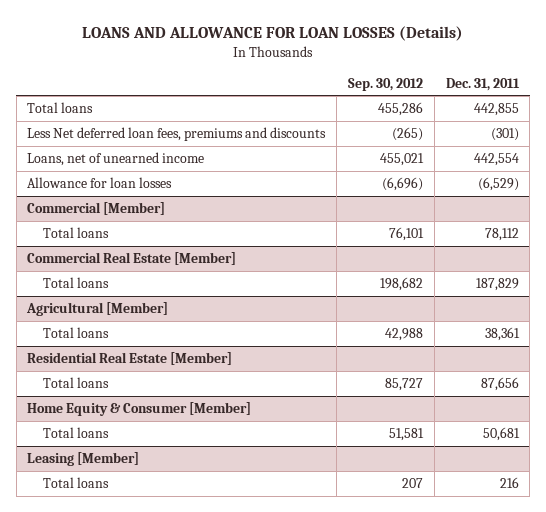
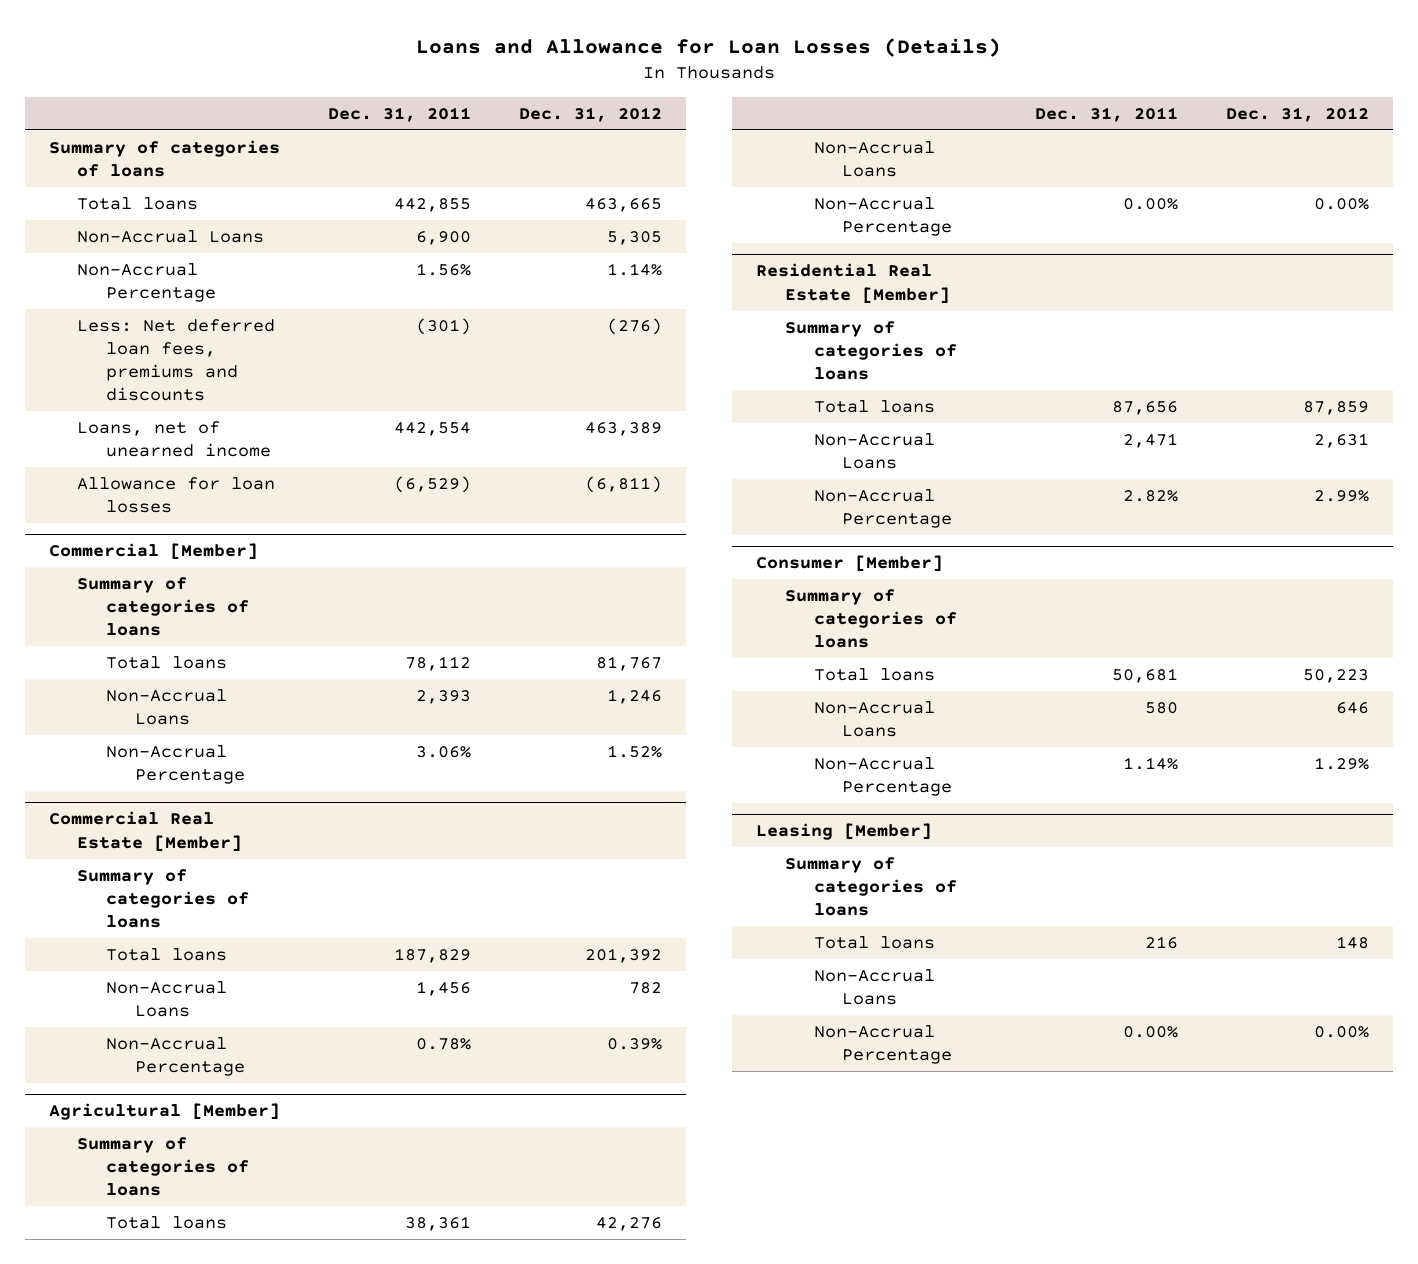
- LOANS AND ALLOWANCE FOR LOAN LOSSES (Details)
+ Loans and Allowance for Loan Losses (Details)
- | Sep. 30, 2012 | Dec. 31, 2011
+ | Dec. 31, 2011 | Dec. 31, 2012
+ Summary of categories of loans
- Less Net deferred loan fees, premiums and discounts | (265) | (301)
+ Non-Accrual Loans | 6,900 | 5,305
+ Non-Accrual Percentage | 1.56% | 1.14%
+ Less: Net deferred loan fees, premiums and discounts | (301) | (276)
@ Commercial [Member]
+ Summary of categories of loans
+ Non-Accrual Loans | 2,393 | 1,246
+ Non-Accrual Percentage | 3.06% | 1.52%
@ Commercial Real Estate [Member]
+ Summary of categories of loans
+ Non-Accrual Loans | 1,456 | 782
+ Non-Accrual Percentage | 0.78% | 0.39%
@ Agricultural [Member]
+ Summary of categories of loans
+ Non-Accrual Loans
+ Non-Accrual Percentage | 0.00% | 0.00%
@ Residential Real Estate [Member]
+ Summary of categories of loans
- Home Equity & Consumer [Member]
@ Residential Real Estate [Member]
+ Non-Accrual Loans | 2,471 | 2,631
+ Non-Accrual Percentage | 2.82% | 2.99%
+ Consumer [Member]
+ Summary of categories of loans
+ Non-Accrual Loans | 580 | 646
+ Non-Accrual Percentage | 1.14% | 1.29%
@ Leasing [Member]
+ Summary of categories of loans
+ Non-Accrual Loans
+ Non-Accrual Percentage | 0.00% | 0.00%

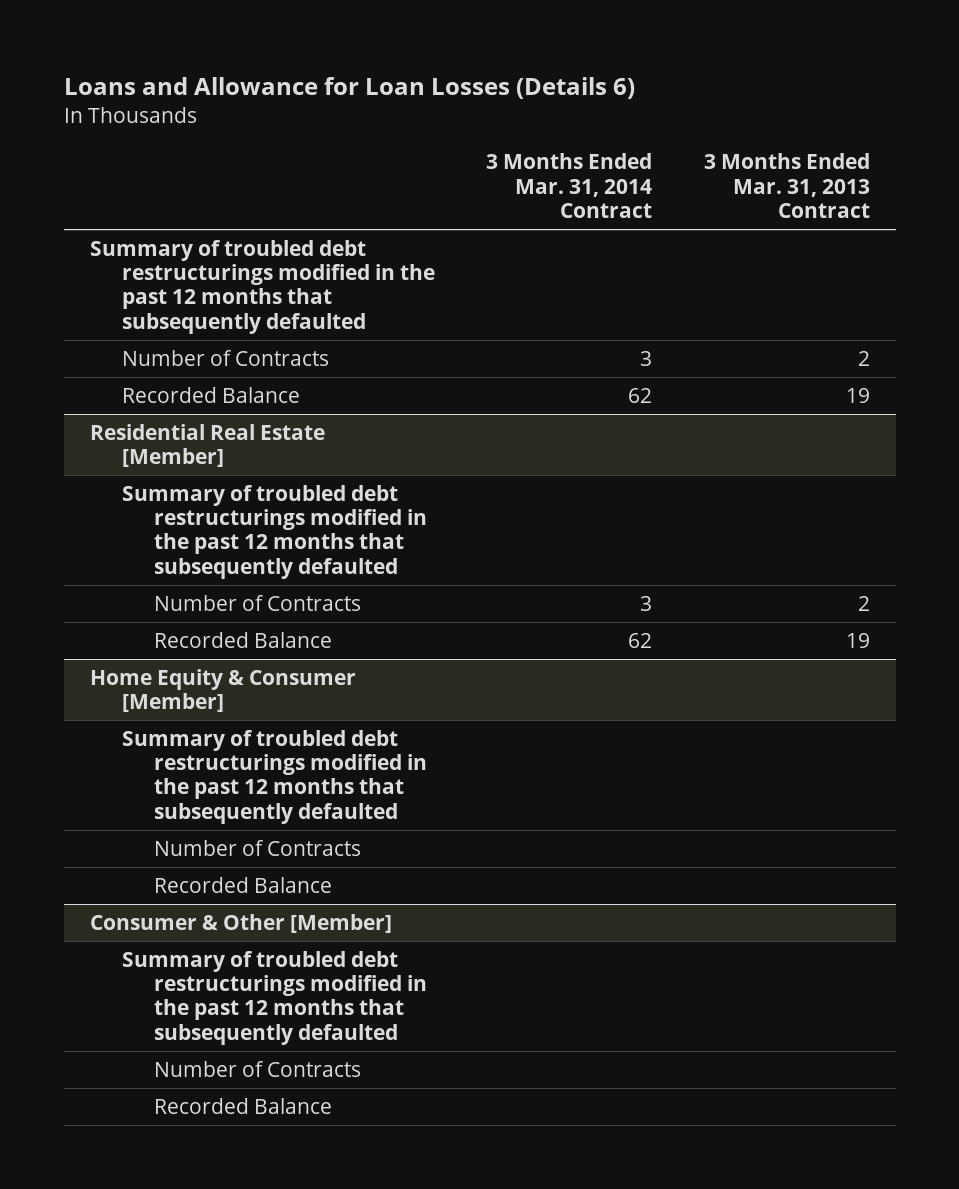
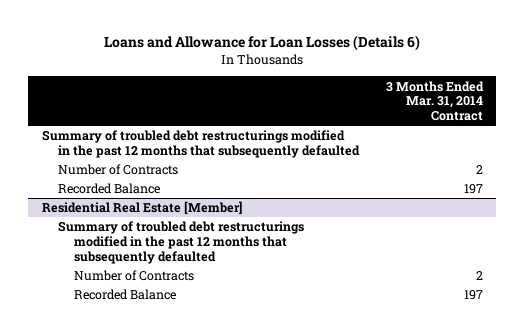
- | 3 Months Ended Mar. 31, 2014 Contract | 3 Months Ended Mar. 31, 2013 Contract
+ | 3 Months Ended Mar. 31, 2014 Contract
- Number of Contracts | 3 | 2
- Recorded Balance | 62 | 19
+ Number of Contracts | 2
+ Recorded Balance | 197
@ Residential Real Estate [Member]
- Number of Contracts | 3 | 2
- Recorded Balance | 62 | 19
- Home Equity & Consumer [Member]
- Summary of troubled debt restructurings modified in the past 12 months that subsequently defaulted
- Number of Contracts
- Recorded Balance
- Consumer & Other [Member]
- Summary of troubled debt restructurings modified in the past 12 months that subsequently defaulted
- Number of Contracts
- Recorded Balance
@ Residential Real Estate [Member]
+ Number of Contracts | 2
+ Recorded Balance | 197

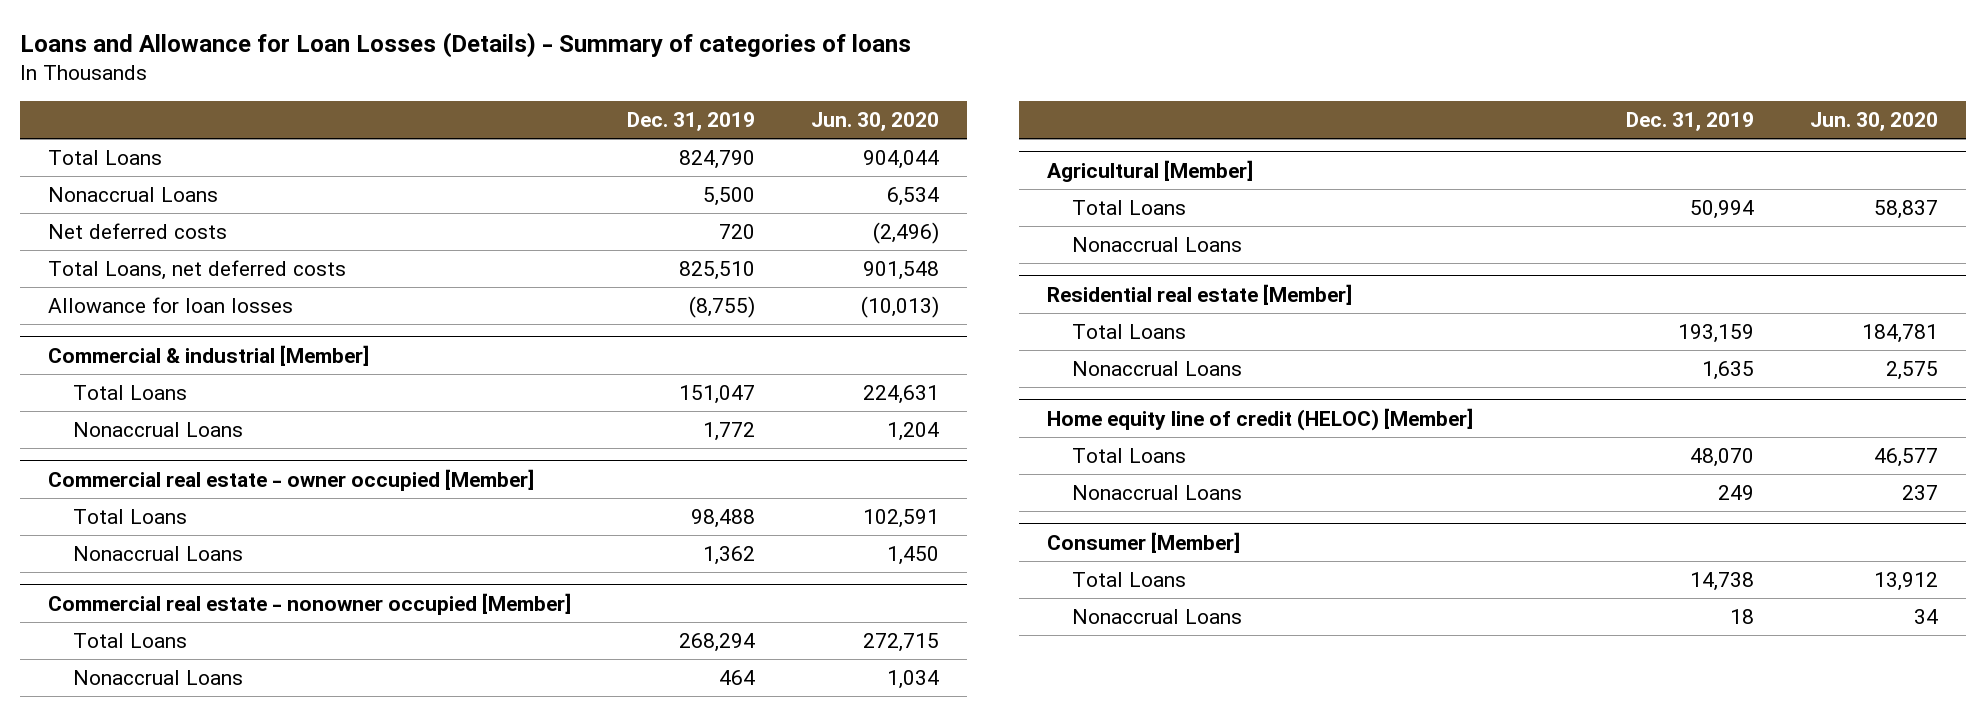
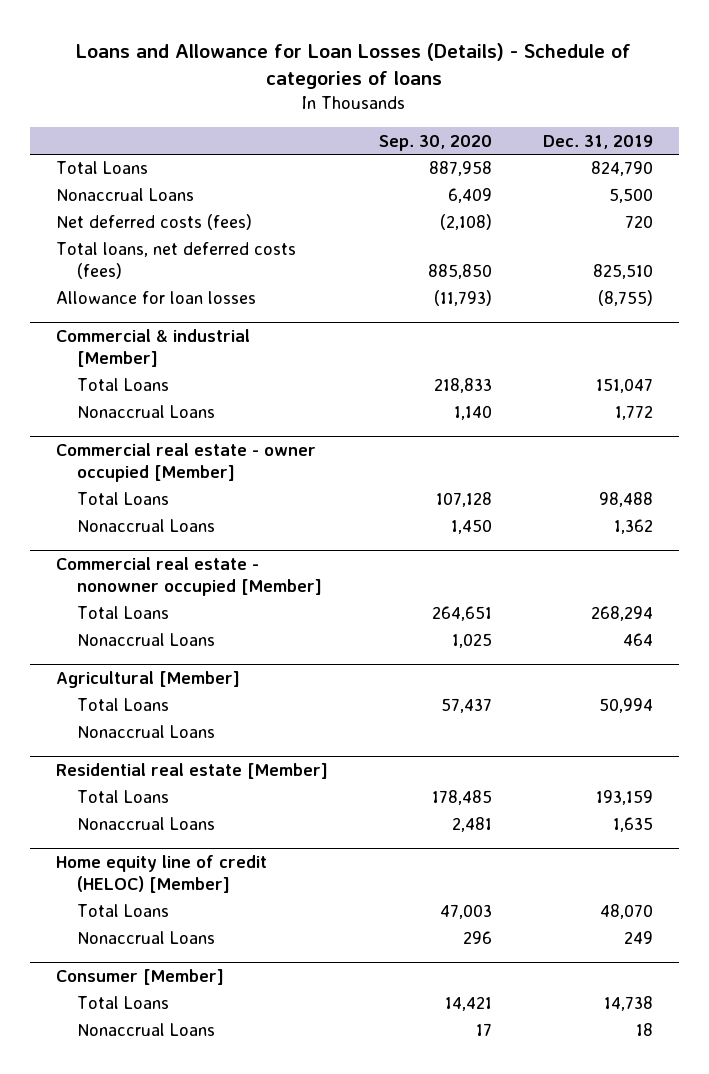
- Loans and Allowance for Loan Losses (Details) - Summary of categories of loans
+ Loans and Allowance for Loan Losses (Details) - Schedule of categories of loans
- | Dec. 31, 2019 | Jun. 30, 2020
+ | Sep. 30, 2020 | Dec. 31, 2019
- Net deferred costs | 720 | (2,496)
- Total Loans, net deferred costs | 825,510 | 901,548
+ Net deferred costs (fees) | (2,108) | 720
+ Total loans, net deferred costs (fees) | 885,850 | 825,510

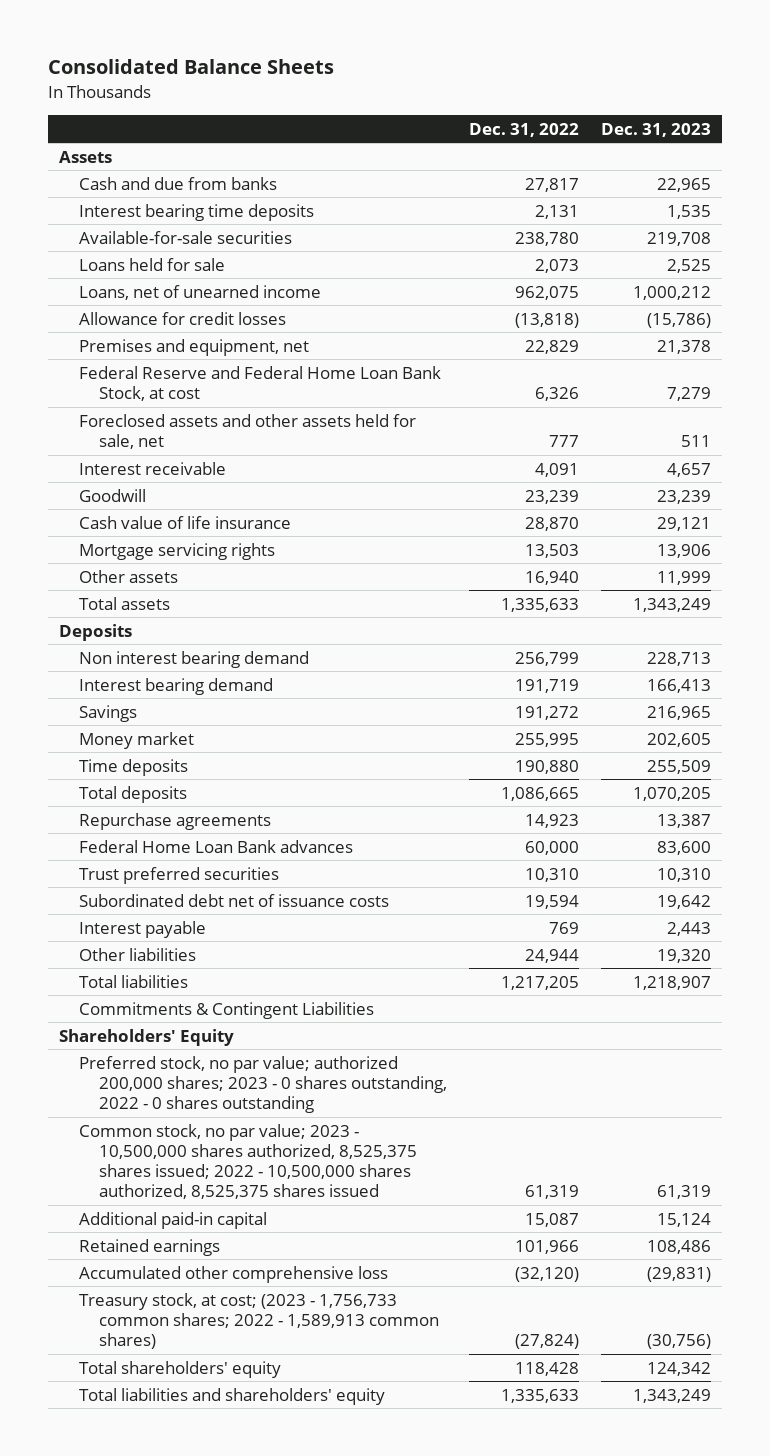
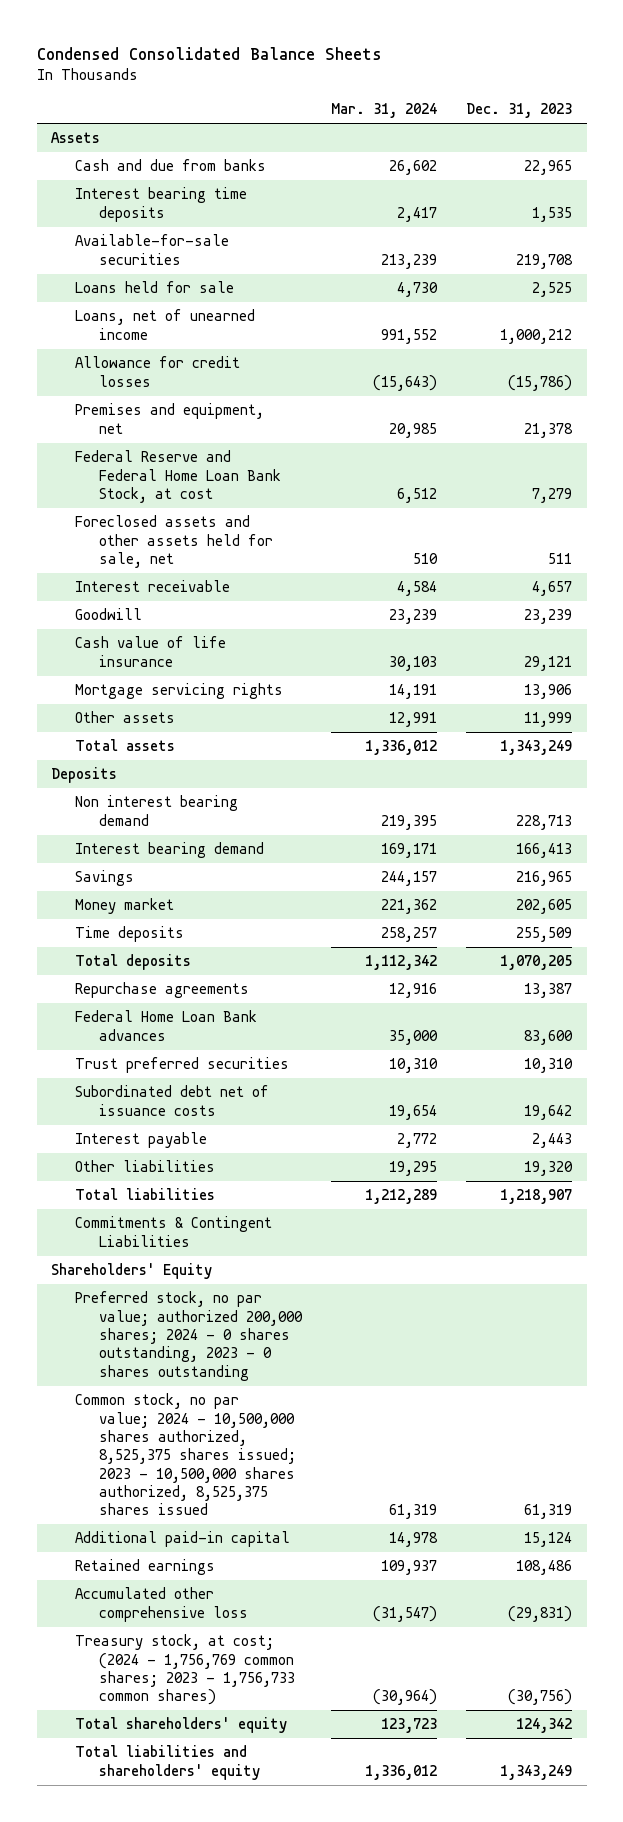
- Consolidated Balance Sheets
+ Condensed Consolidated Balance Sheets
- | Dec. 31, 2022 | Dec. 31, 2023
+ | Mar. 31, 2024 | Dec. 31, 2023
- Preferred stock, no par value; authorized 200,000 shares; 2023 - 0 shares outstanding, 2022 - 0 shares outstanding
- Common stock, no par value; 2023 - 10,500,000 shares authorized, 8,525,375 shares issued; 2022 - 10,500,000 shares authorized, 8,525,375 shares issued | 61,319 | 61,319
+ Preferred stock, no par value; authorized 200,000 shares; 2024 - 0 shares outstanding, 2023 - 0 shares outstanding
+ Common stock, no par value; 2024 - 10,500,000 shares authorized, 8,525,375 shares issued; 2023 - 10,500,000 shares authorized, 8,525,375 shares issued | 61,319 | 61,319
- Treasury stock, at cost; (2023 - 1,756,733 common shares; 2022 - 1,589,913 common shares) | (27,824) | (30,756)
+ Treasury stock, at cost; (2024 - 1,756,769 common shares; 2023 - 1,756,733 common shares) | (30,964) | (30,756)

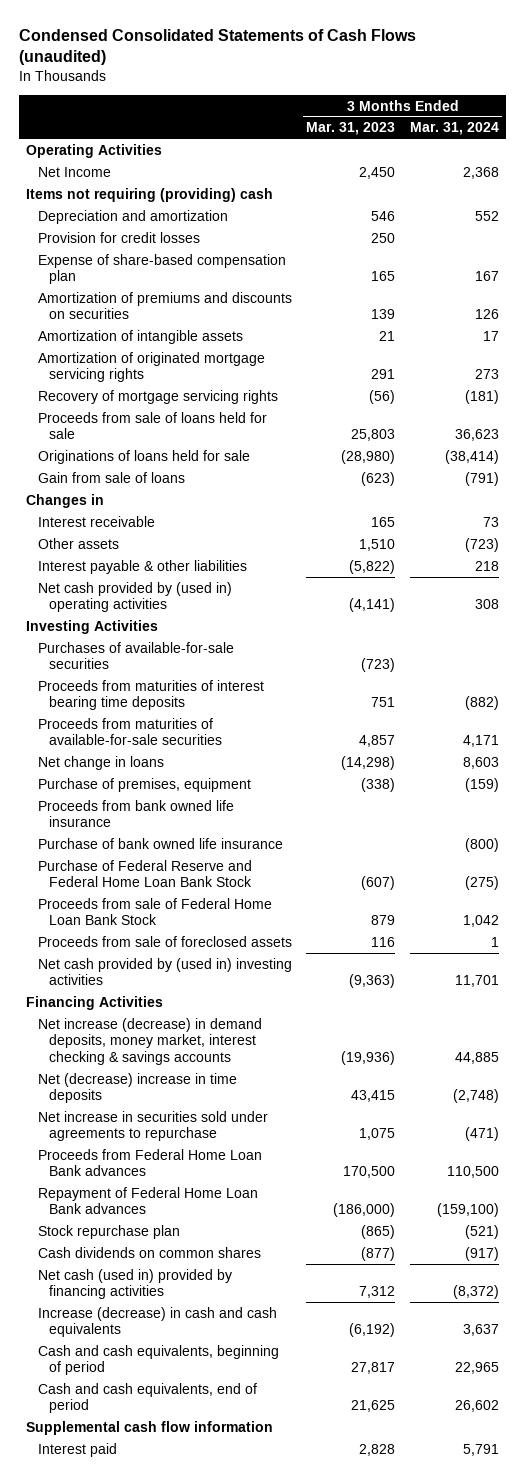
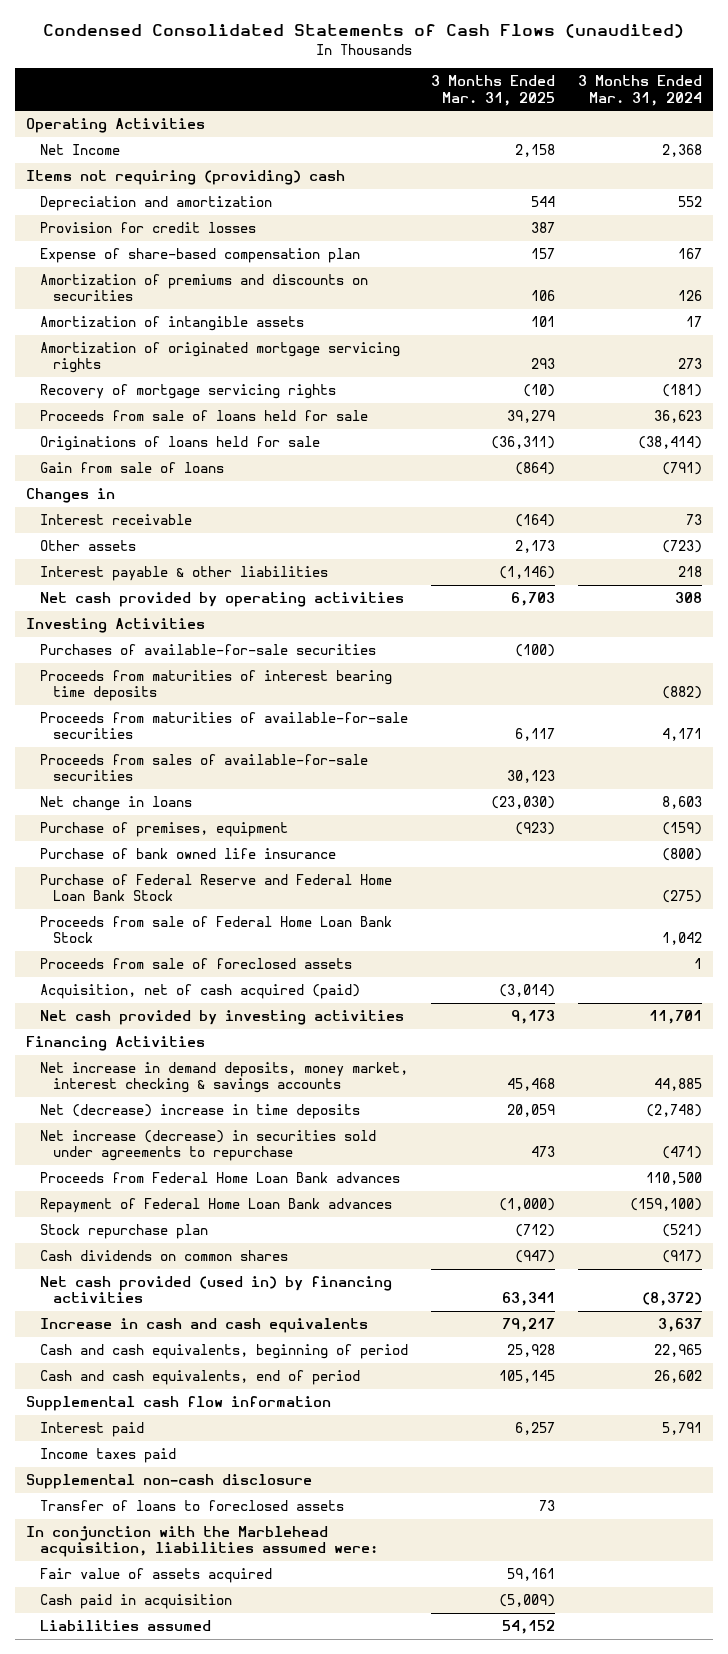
- | 3 Months Ended Mar. 31, 2023 | 3 Months Ended Mar. 31, 2024
+ | 3 Months Ended Mar. 31, 2025 | 3 Months Ended Mar. 31, 2024
- Net cash provided by (used in) operating activities | (4,141) | 308
+ Net cash provided by operating activities | 6,703 | 308
+ Proceeds from sales of available-for-sale securities | 30,123 |
- Proceeds from bank owned life insurance
- Net cash provided by (used in) investing activities | (9,363) | 11,701
+ Acquisition, net of cash acquired (paid) | (3,014) |
+ Net cash provided by investing activities | 9,173 | 11,701
- Net increase (decrease) in demand deposits, money market, interest checking & savings accounts | (19,936) | 44,885
+ Net increase in demand deposits, money market, interest checking & savings accounts | 45,468 | 44,885
- Net increase in securities sold under agreements to repurchase | 1,075 | (471)
+ Net increase (decrease) in securities sold under agreements to repurchase | 473 | (471)
- Net cash (used in) provided by financing activities | 7,312 | (8,372)
- Increase (decrease) in cash and cash equivalents | (6,192) | 3,637
+ Net cash provided (used in) by financing activities | 63,341 | (8,372)
+ Increase in cash and cash equivalents | 79,217 | 3,637
+ Income taxes paid
+ Supplemental non-cash disclosure
+ Transfer of loans to foreclosed assets | 73 |
+ In conjunction with the Marblehead acquisition, liabilities assumed were:
+ Fair value of assets acquired | 59,161 |
+ Cash paid in acquisition | (5,009) |
+ Liabilities assumed | 54,152 |

